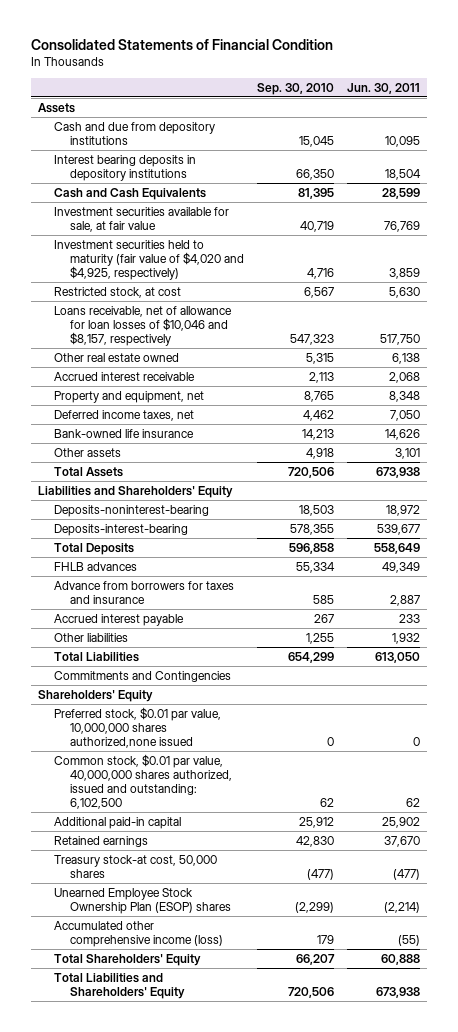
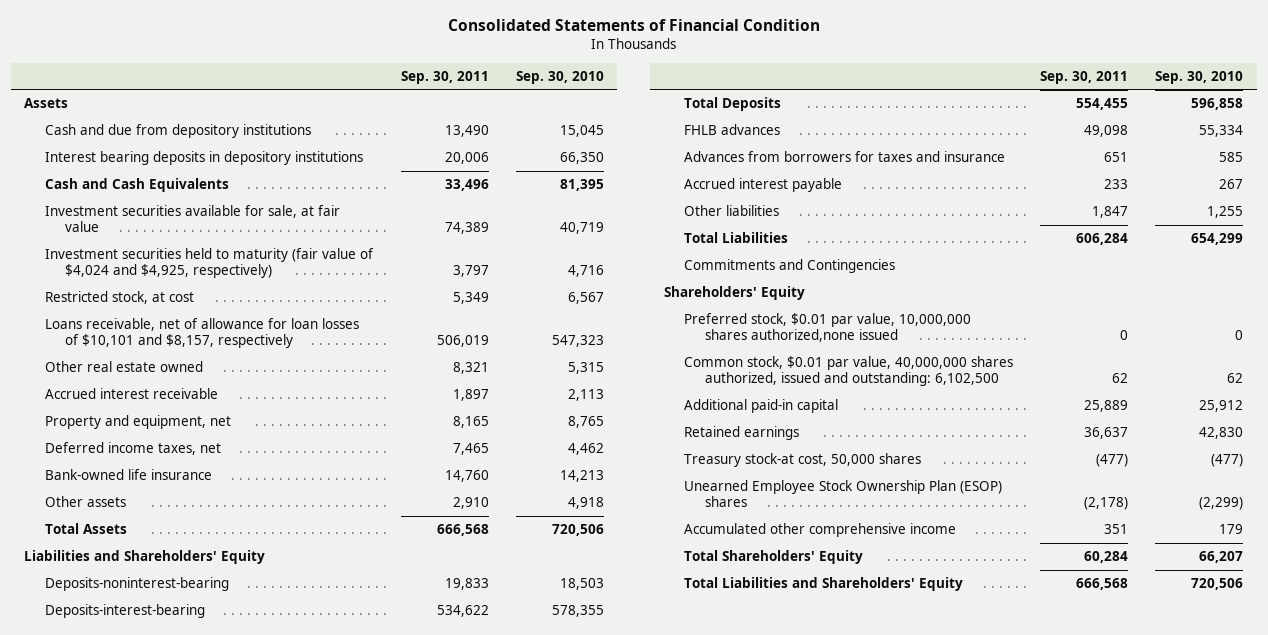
- | Sep. 30, 2010 | Jun. 30, 2011
+ | Sep. 30, 2011 | Sep. 30, 2010
- Investment securities held to maturity (fair value of $4,020 and $4,925, respectively) | 4,716 | 3,859
+ Investment securities held to maturity (fair value of $4,024 and $4,925, respectively) | 3,797 | 4,716
- Loans receivable, net of allowance for loan losses of $10,046 and $8,157, respectively | 547,323 | 517,750
+ Loans receivable, net of allowance for loan losses of $10,101 and $8,157, respectively | 506,019 | 547,323
- Advance from borrowers for taxes and insurance | 585 | 2,887
+ Advances from borrowers for taxes and insurance | 651 | 585
- Accumulated other comprehensive income (loss) | 179 | (55)
+ Accumulated other comprehensive income | 351 | 179

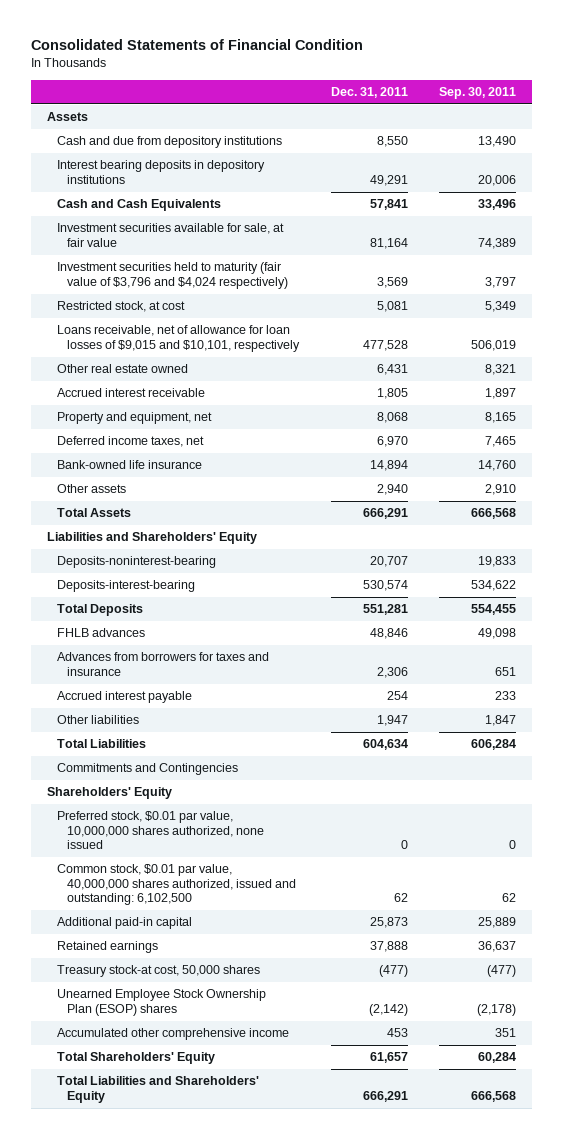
- | Sep. 30, 2011 | Sep. 30, 2010
+ | Dec. 31, 2011 | Sep. 30, 2011
- Investment securities held to maturity (fair value of $4,024 and $4,925, respectively) | 3,797 | 4,716
+ Investment securities held to maturity (fair value of $3,796 and $4,024 respectively) | 3,569 | 3,797
- Loans receivable, net of allowance for loan losses of $10,101 and $8,157, respectively | 506,019 | 547,323
+ Loans receivable, net of allowance for loan losses of $9,015 and $10,101, respectively | 477,528 | 506,019
- Preferred stock, $0.01 par value, 10,000,000 shares authorized,none issued | 0 | 0
+ Preferred stock, $0.01 par value, 10,000,000 shares authorized, none issued | 0 | 0

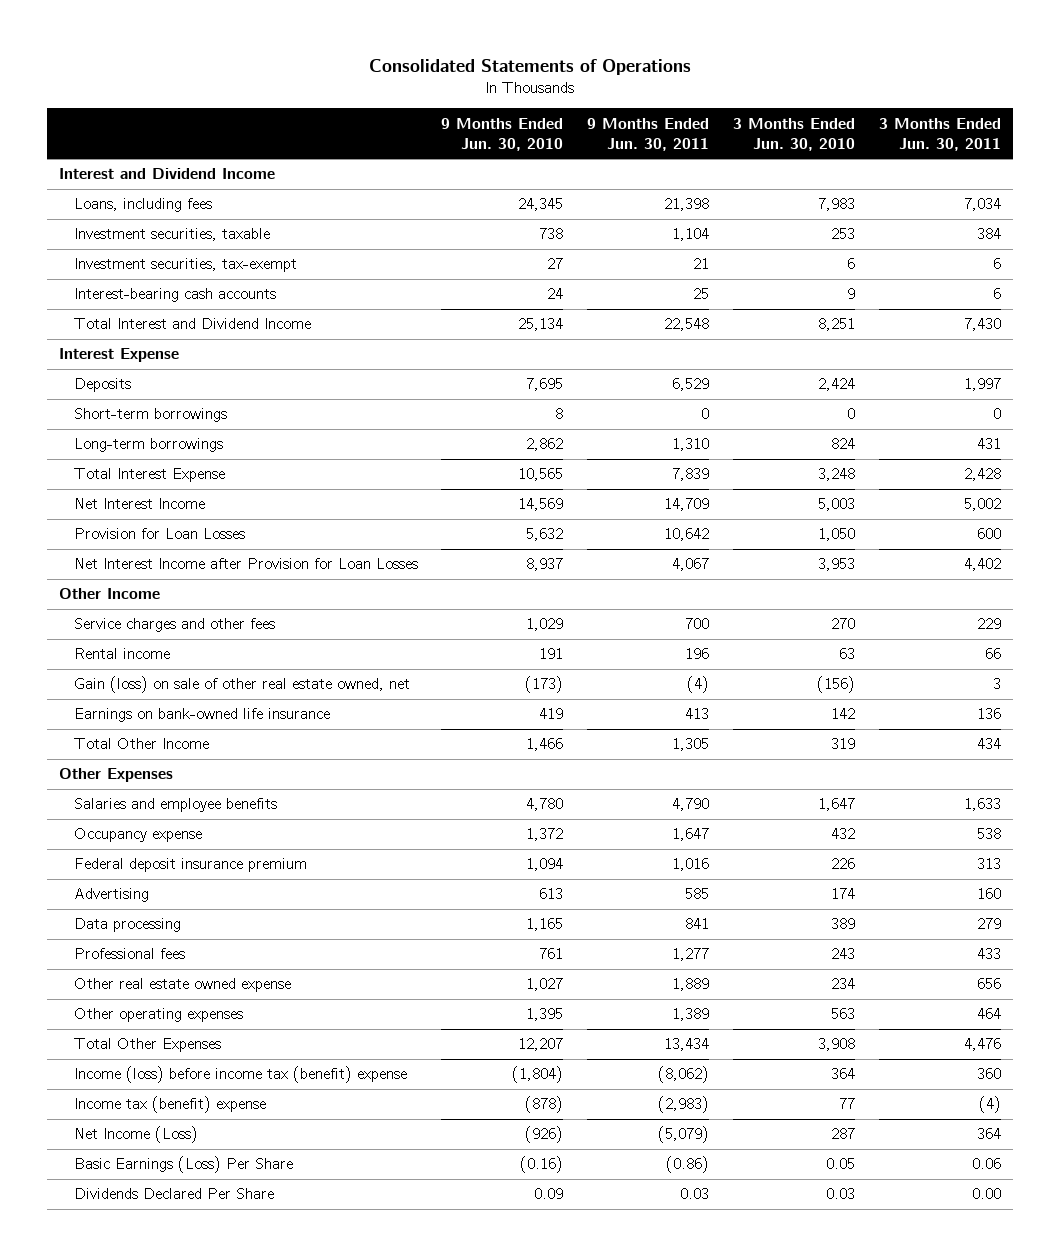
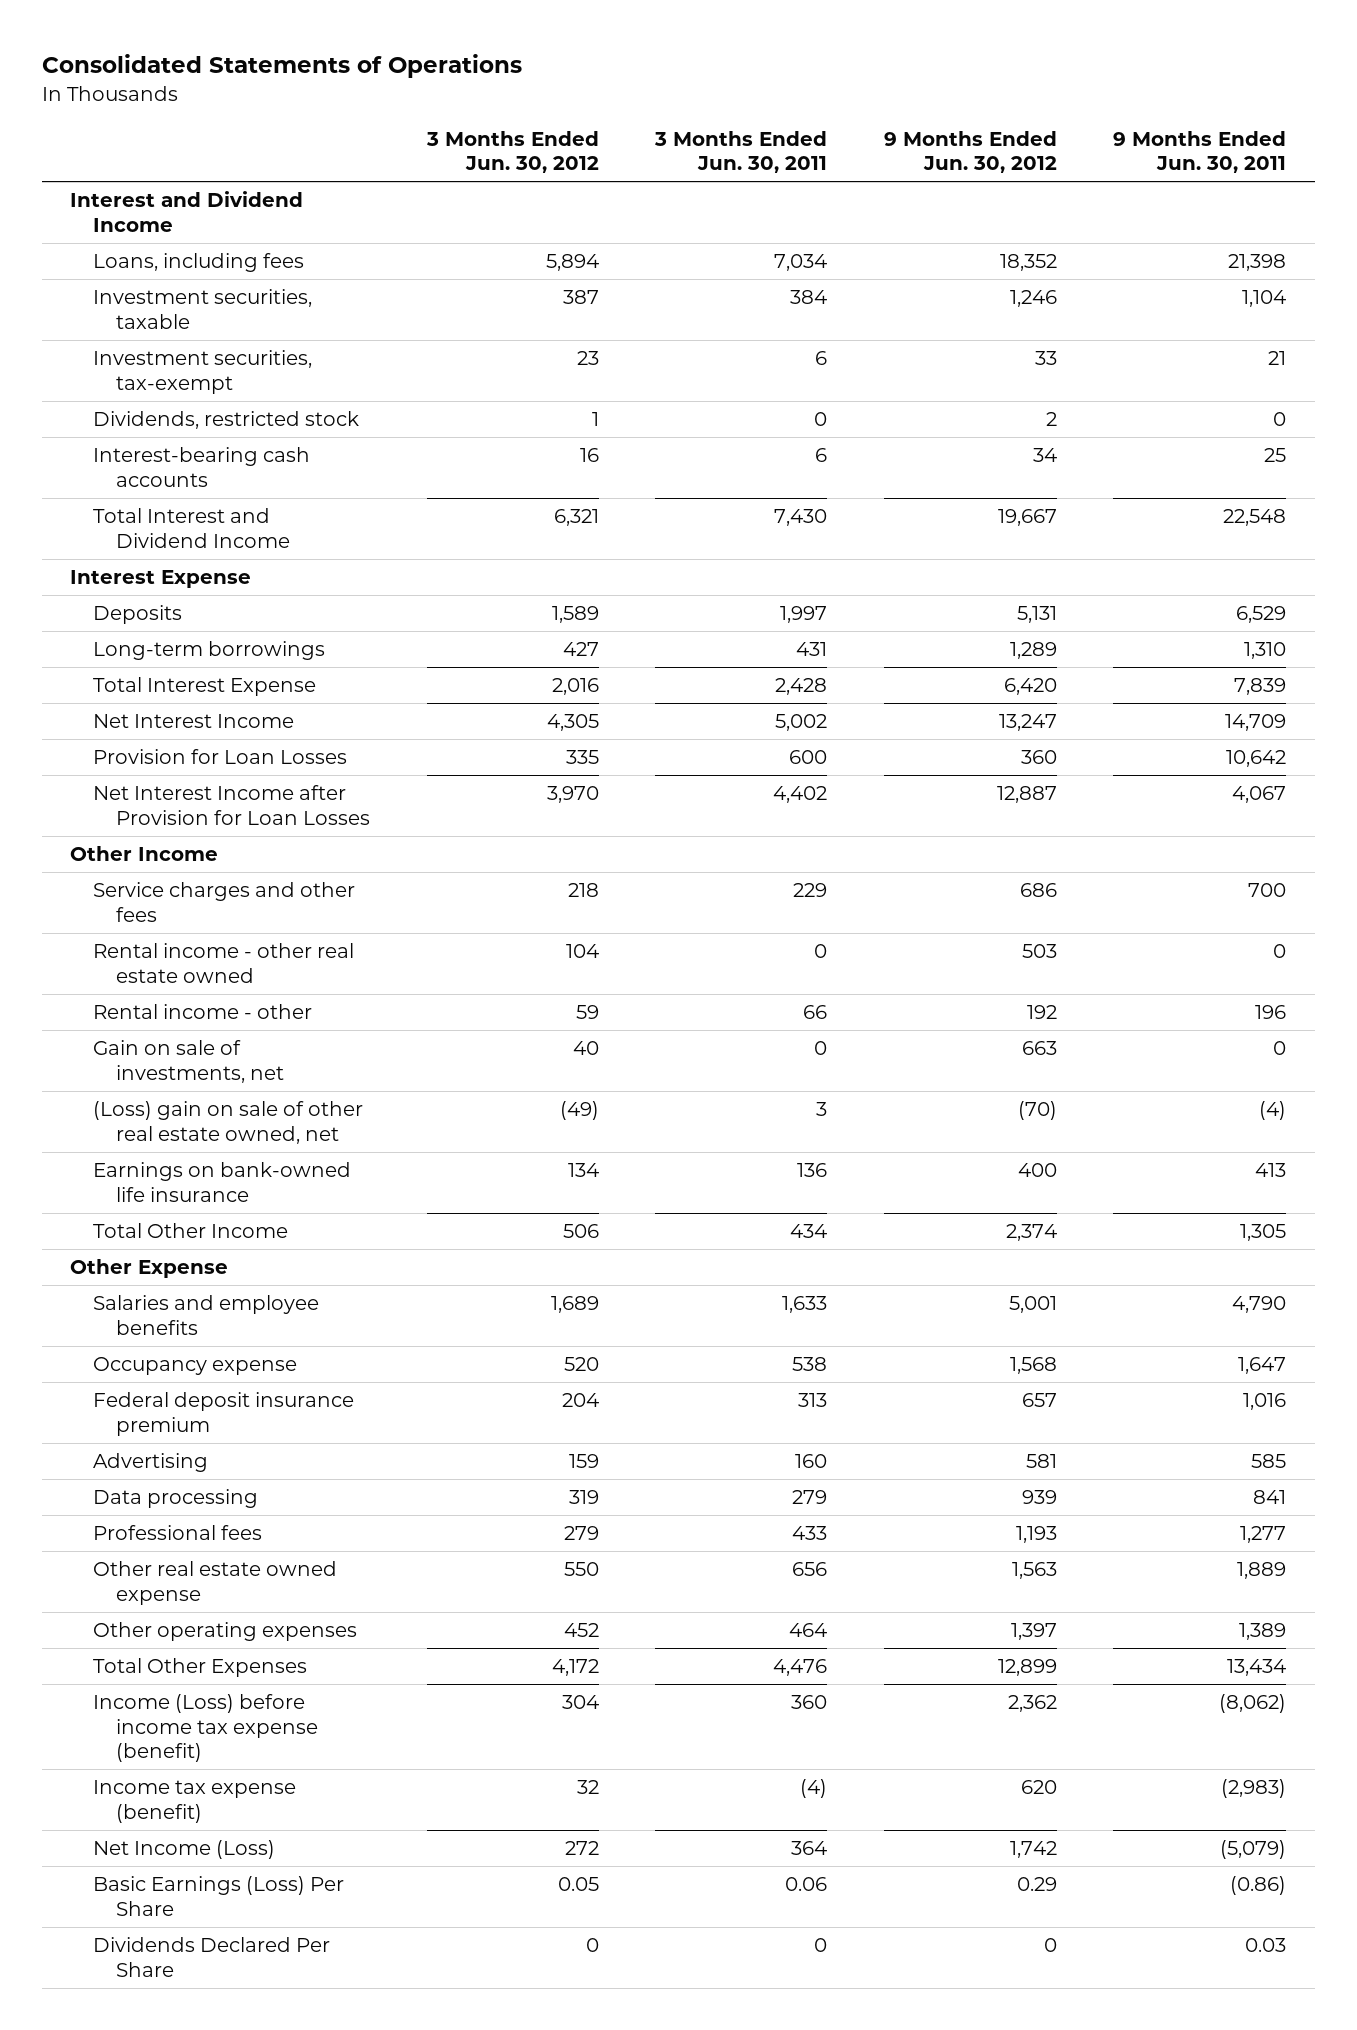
- | 9 Months Ended Jun. 30, 2010 | 9 Months Ended Jun. 30, 2011 | 3 Months Ended Jun. 30, 2010 | 3 Months Ended Jun. 30, 2011
+ | 3 Months Ended Jun. 30, 2012 | 3 Months Ended Jun. 30, 2011 | 9 Months Ended Jun. 30, 2012 | 9 Months Ended Jun. 30, 2011
+ Dividends, restricted stock | 1 | 0 | 2 | 0
- Short-term borrowings | 8 | 0 | 0 | 0
- Rental income | 191 | 196 | 63 | 66
- Gain (loss) on sale of other real estate owned, net | (173) | (4) | (156) | 3
+ Rental income - other real estate owned | 104 | 0 | 503 | 0
+ Rental income - other | 59 | 66 | 192 | 196
+ Gain on sale of investments, net | 40 | 0 | 663 | 0
+ (Loss) gain on sale of other real estate owned, net | (49) | 3 | (70) | (4)
- Other Expenses
+ Other Expense
- Income (loss) before income tax (benefit) expense | (1,804) | (8,062) | 364 | 360
- Income tax (benefit) expense | (878) | (2,983) | 77 | (4)
+ Income (Loss) before income tax expense (benefit) | 304 | 360 | 2,362 | (8,062)
+ Income tax expense (benefit) | 32 | (4) | 620 | (2,983)
- Dividends Declared Per Share | 0.09 | 0.03 | 0.03 | 0.00
+ Dividends Declared Per Share | 0 | 0 | 0 | 0.03

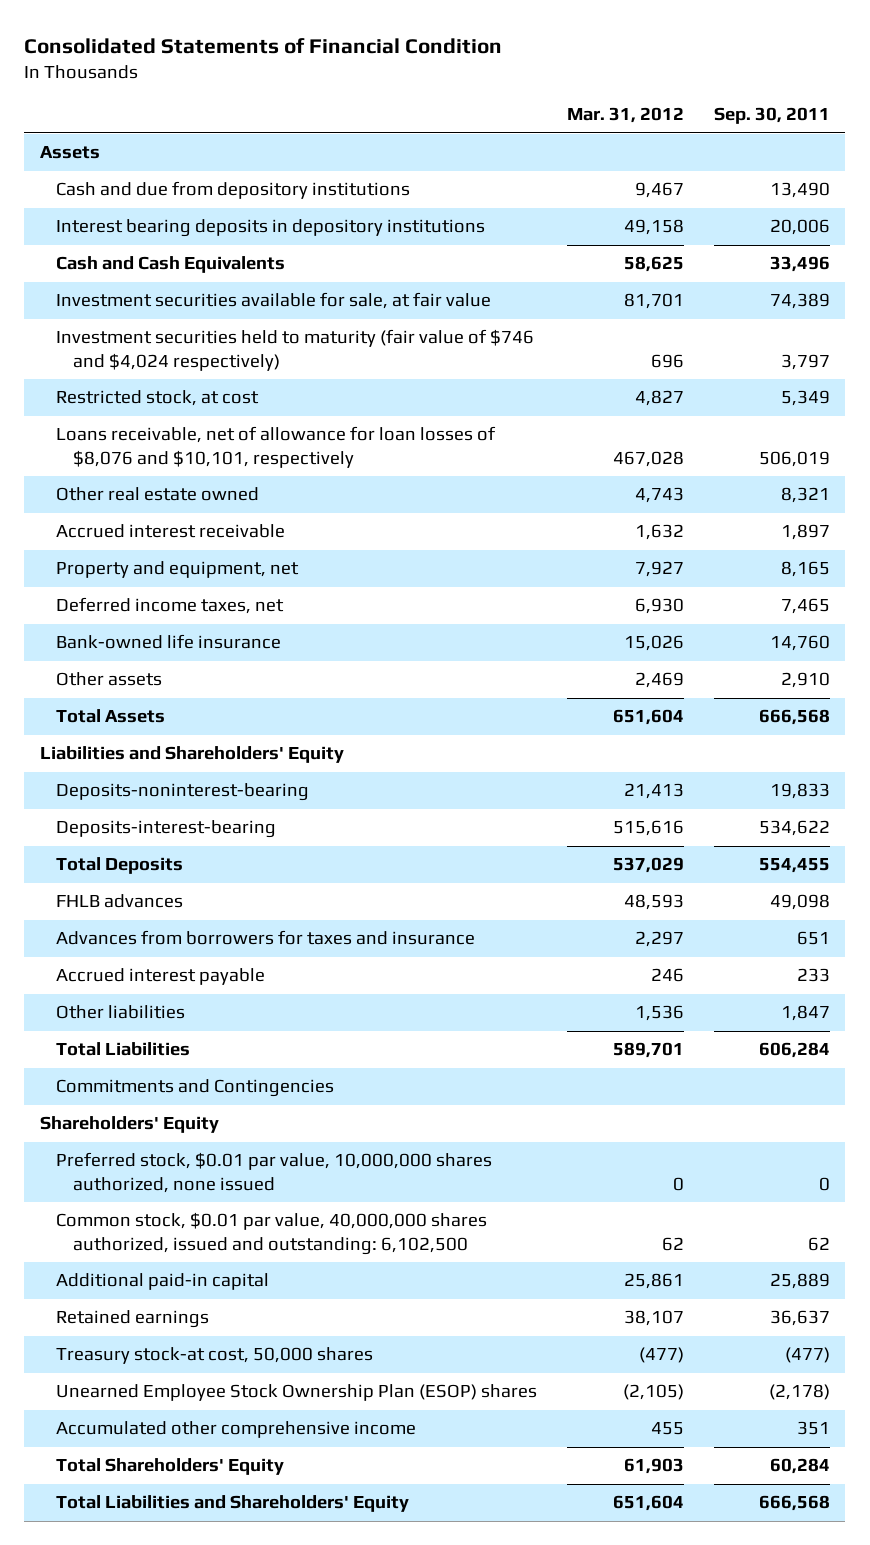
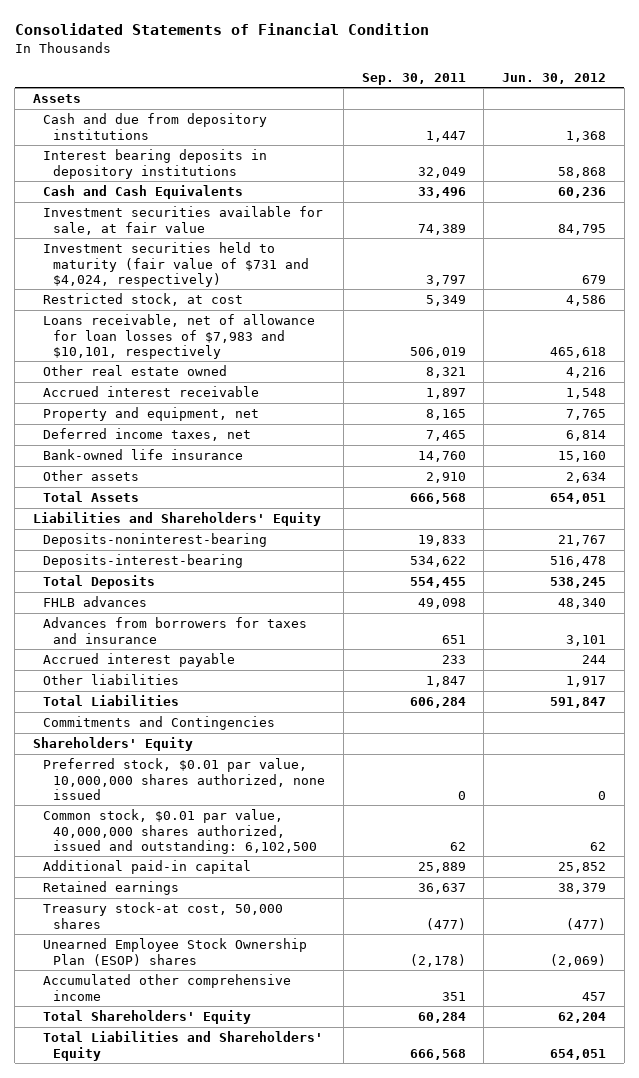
- | Mar. 31, 2012 | Sep. 30, 2011
+ | Sep. 30, 2011 | Jun. 30, 2012
- Cash and due from depository institutions | 9,467 | 13,490
- Interest bearing deposits in depository institutions | 49,158 | 20,006
+ Cash and due from depository institutions | 1,447 | 1,368
+ Interest bearing deposits in depository institutions | 32,049 | 58,868
- Investment securities held to maturity (fair value of $746 and $4,024 respectively) | 696 | 3,797
+ Investment securities held to maturity (fair value of $731 and $4,024, respectively) | 3,797 | 679
- Loans receivable, net of allowance for loan losses of $8,076 and $10,101, respectively | 467,028 | 506,019
+ Loans receivable, net of allowance for loan losses of $7,983 and $10,101, respectively | 506,019 | 465,618

